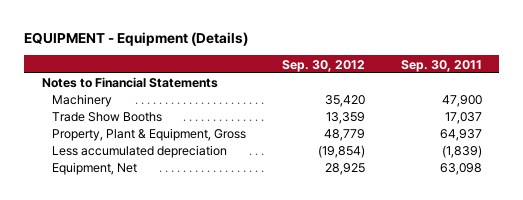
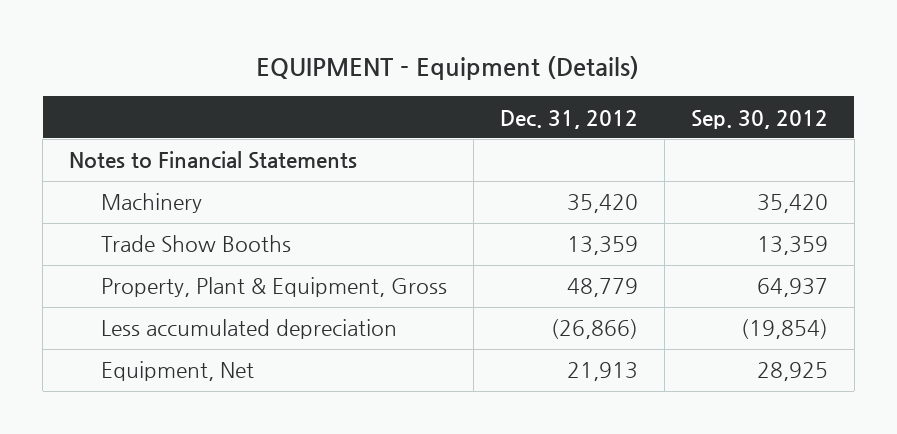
- | Sep. 30, 2012 | Sep. 30, 2011
+ | Dec. 31, 2012 | Sep. 30, 2012
- Property, Plant & Equipment, Gross | 48,779 | 64,937
+ Property, Plant & Equipment, Gross | 48,779 | 64,937

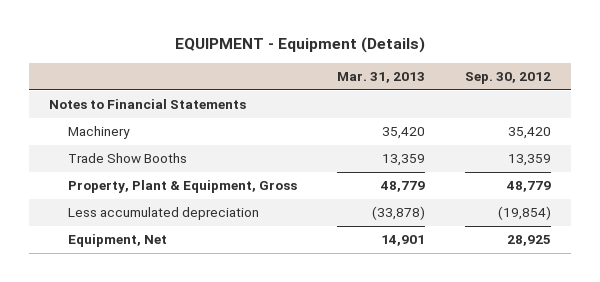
- | Dec. 31, 2012 | Sep. 30, 2012
+ | Mar. 31, 2013 | Sep. 30, 2012
- Property, Plant & Equipment, Gross | 48,779 | 64,937
+ Property, Plant & Equipment, Gross | 48,779 | 48,779

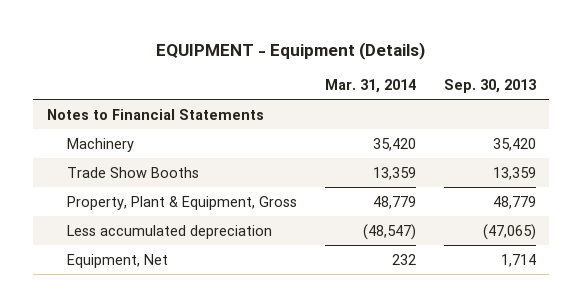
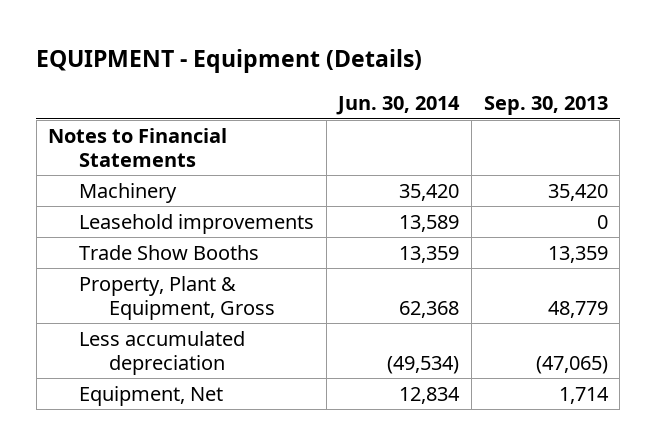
- | Mar. 31, 2014 | Sep. 30, 2013
+ | Jun. 30, 2014 | Sep. 30, 2013
+ Leasehold improvements | 13,589 | 0

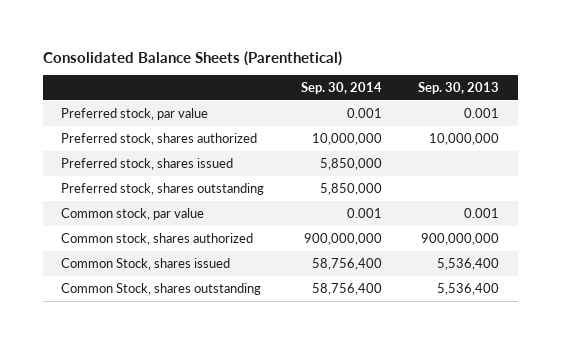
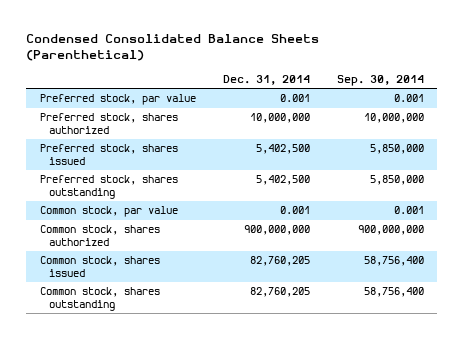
- Consolidated Balance Sheets (Parenthetical)
+ Condensed Consolidated Balance Sheets (Parenthetical)
- | Sep. 30, 2014 | Sep. 30, 2013
+ | Dec. 31, 2014 | Sep. 30, 2014
- Common Stock, shares issued | 58,756,400 | 5,536,400
- Common Stock, shares outstanding | 58,756,400 | 5,536,400
+ Common stock, shares issued | 82,760,205 | 58,756,400
+ Common stock, shares outstanding | 82,760,205 | 58,756,400

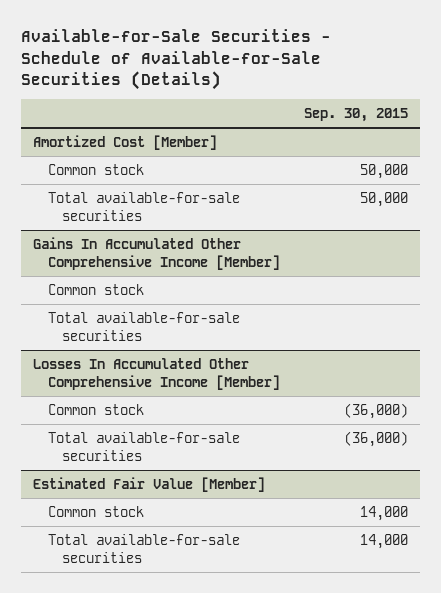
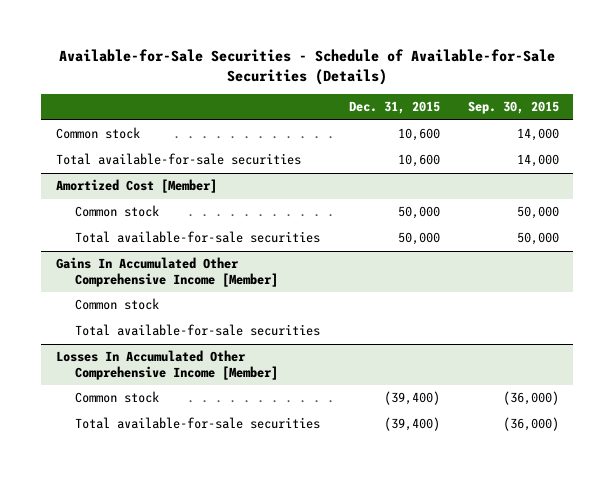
- | Sep. 30, 2015
+ | Dec. 31, 2015 | Sep. 30, 2015
+ Common stock | 10,600 | 14,000
+ Total available-for-sale securities | 10,600 | 14,000
- Estimated Fair Value [Member]
- Common stock | 14,000
- Total available-for-sale securities | 14,000

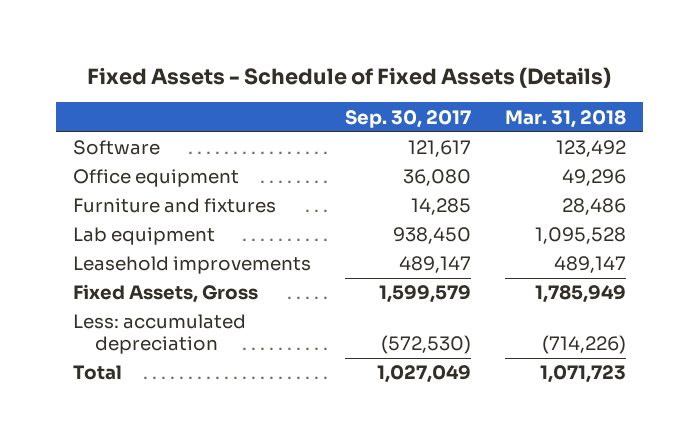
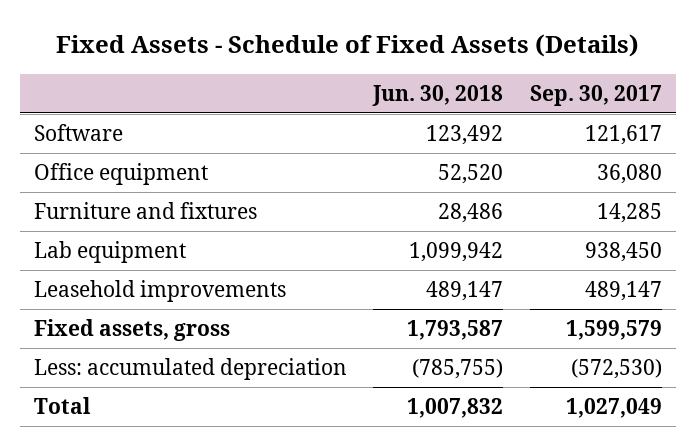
- | Sep. 30, 2017 | Mar. 31, 2018
+ | Jun. 30, 2018 | Sep. 30, 2017
- Fixed Assets, Gross | 1,599,579 | 1,785,949
+ Fixed assets, gross | 1,793,587 | 1,599,579

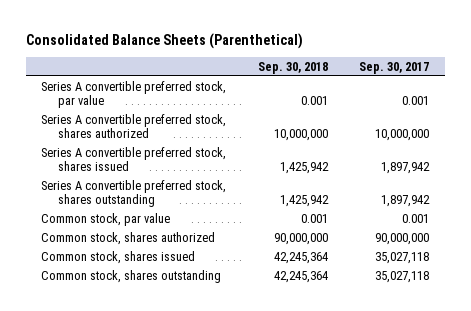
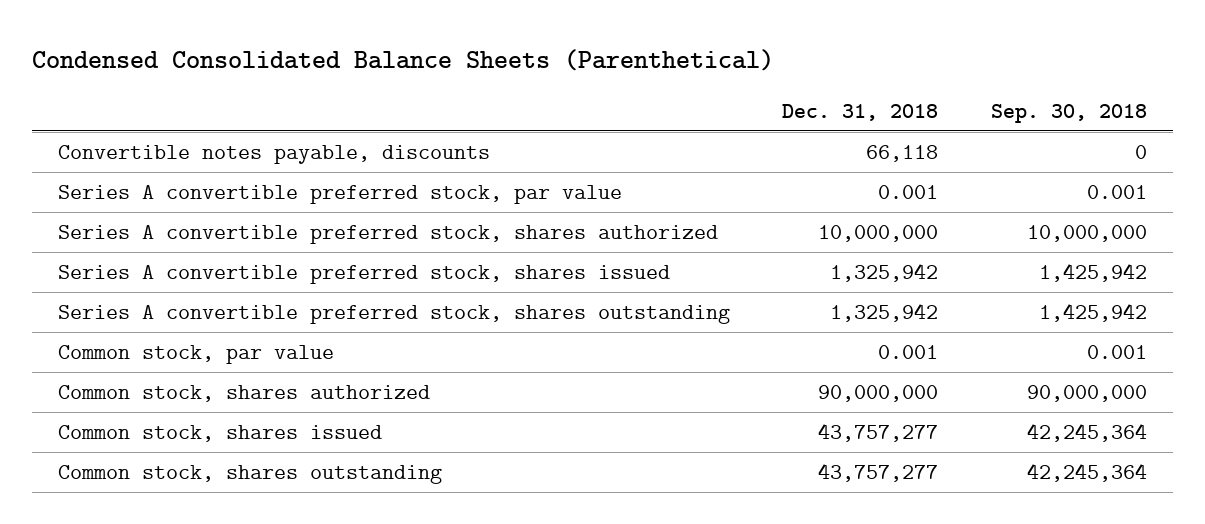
- Consolidated Balance Sheets (Parenthetical)
+ Condensed Consolidated Balance Sheets (Parenthetical)
- | Sep. 30, 2018 | Sep. 30, 2017
+ | Dec. 31, 2018 | Sep. 30, 2018
+ Convertible notes payable, discounts | 66,118 | 0

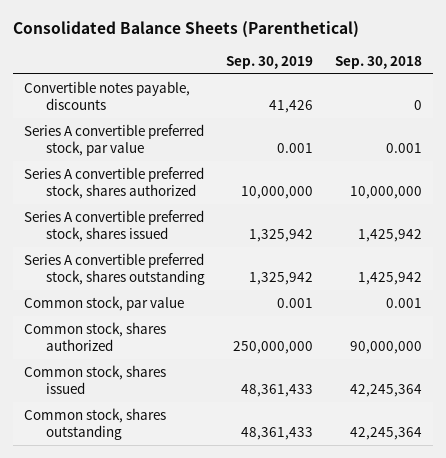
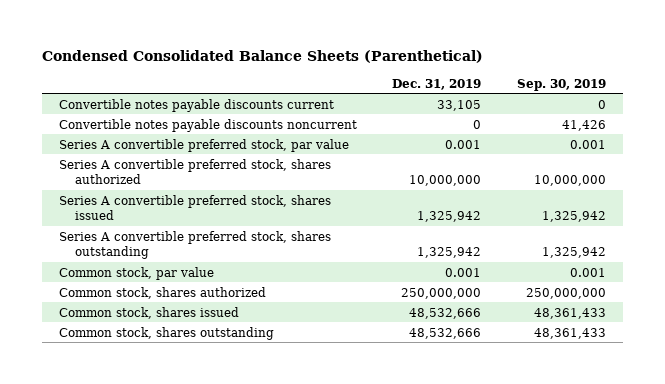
- Consolidated Balance Sheets (Parenthetical)
+ Condensed Consolidated Balance Sheets (Parenthetical)
- | Sep. 30, 2019 | Sep. 30, 2018
+ | Dec. 31, 2019 | Sep. 30, 2019
- Convertible notes payable, discounts | 41,426 | 0
+ Convertible notes payable discounts current | 33,105 | 0
+ Convertible notes payable discounts noncurrent | 0 | 41,426

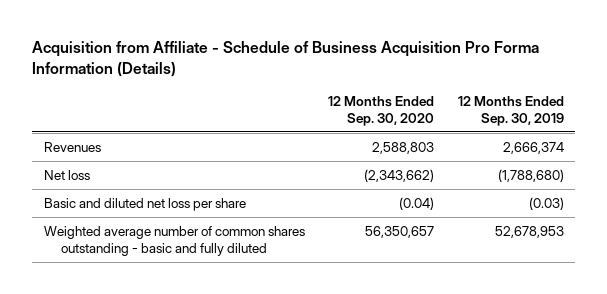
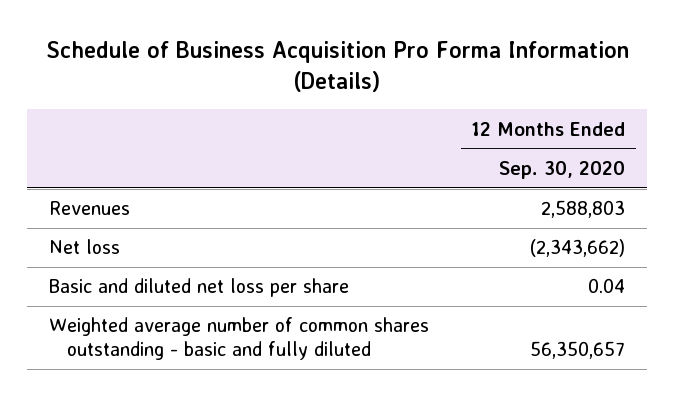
- Acquisition from Affiliate - Schedule of Business Acquisition Pro Forma Information (Details)
+ Schedule of Business Acquisition Pro Forma Information (Details)
- | 12 Months Ended Sep. 30, 2020 | 12 Months Ended Sep. 30, 2019
+ | 12 Months Ended Sep. 30, 2020
- Basic and diluted net loss per share | (0.04) | (0.03)
+ Basic and diluted net loss per share | 0.04

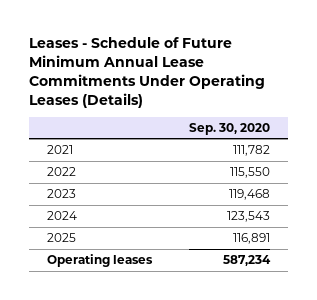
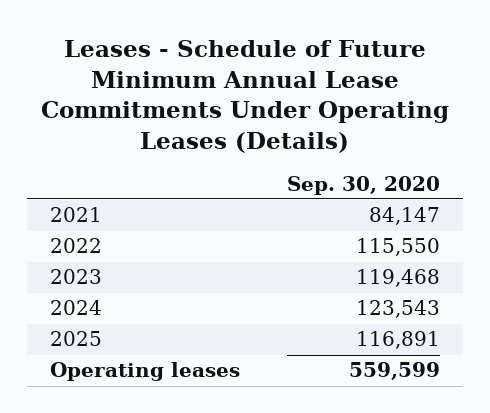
- 2021 | 111,782
+ 2021 | 84,147
- Operating leases | 587,234
+ Operating leases | 559,599

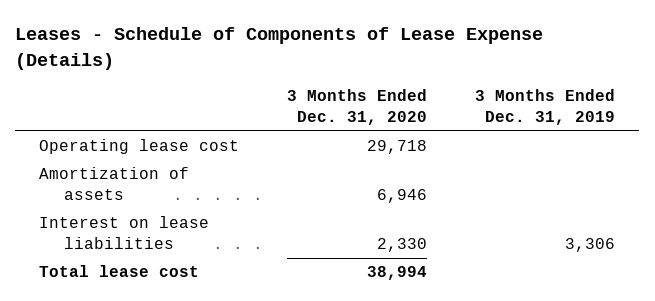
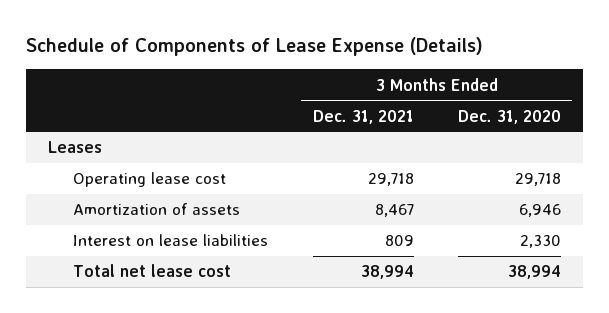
- Leases - Schedule of Components of Lease Expense (Details)
+ Schedule of Components of Lease Expense (Details)
- | 3 Months Ended Dec. 31, 2020 | 3 Months Ended Dec. 31, 2019
+ | 3 Months Ended Dec. 31, 2021 | 3 Months Ended Dec. 31, 2020
+ Leases
- Total lease cost | 38,994 |
+ Total net lease cost | 38,994 | 38,994

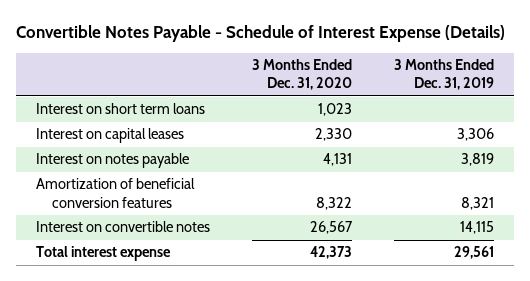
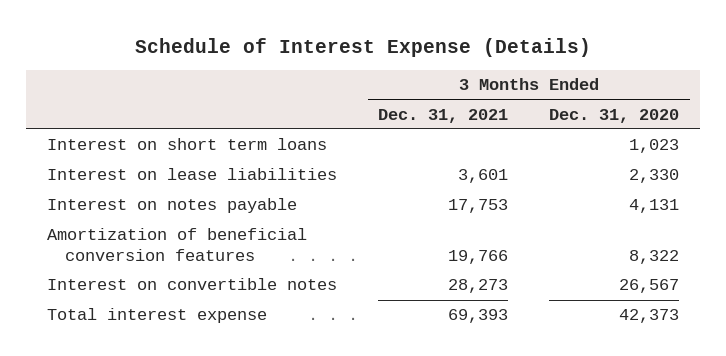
- Convertible Notes Payable - Schedule of Interest Expense (Details)
+ Schedule of Interest Expense (Details)
- | 3 Months Ended Dec. 31, 2020 | 3 Months Ended Dec. 31, 2019
+ | 3 Months Ended Dec. 31, 2021 | 3 Months Ended Dec. 31, 2020
- Interest on capital leases | 2,330 | 3,306
+ Interest on lease liabilities | 3,601 | 2,330

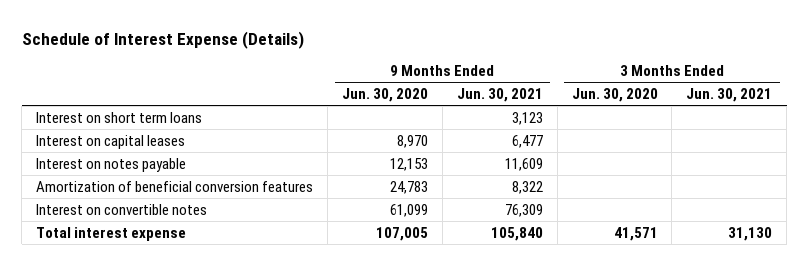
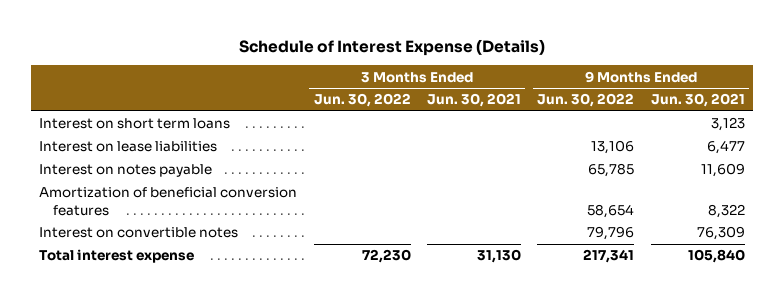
- | 9 Months Ended Jun. 30, 2020 | 9 Months Ended Jun. 30, 2021 | 3 Months Ended Jun. 30, 2020 | 3 Months Ended Jun. 30, 2021
+ | 3 Months Ended Jun. 30, 2022 | 3 Months Ended Jun. 30, 2021 | 9 Months Ended Jun. 30, 2022 | 9 Months Ended Jun. 30, 2021
- Interest on capital leases | 8,970 | 6,477 | |
+ Interest on lease liabilities | | | 13,106 | 6,477

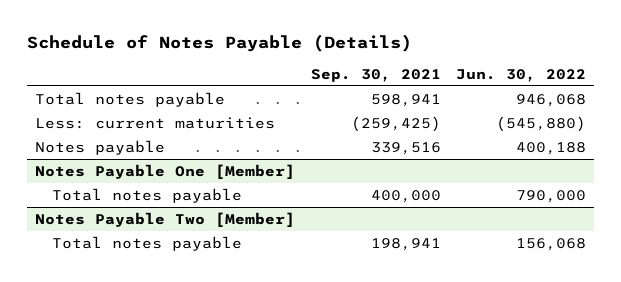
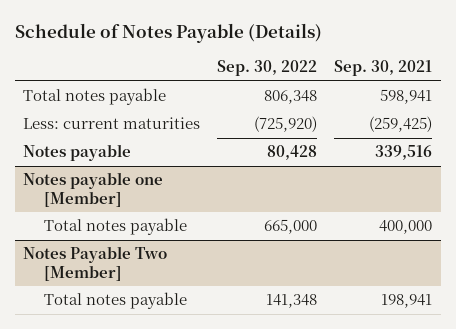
- | Sep. 30, 2021 | Jun. 30, 2022
+ | Sep. 30, 2022 | Sep. 30, 2021
- Notes Payable One [Member]
+ Notes payable one [Member]

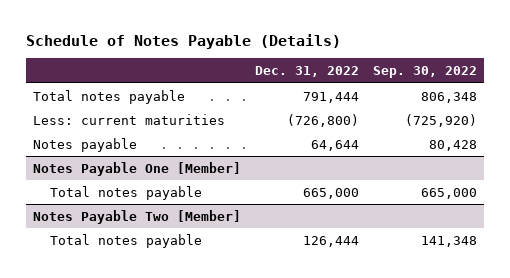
- | Sep. 30, 2022 | Sep. 30, 2021
+ | Dec. 31, 2022 | Sep. 30, 2022
- Notes payable one [Member]
+ Notes Payable One [Member]

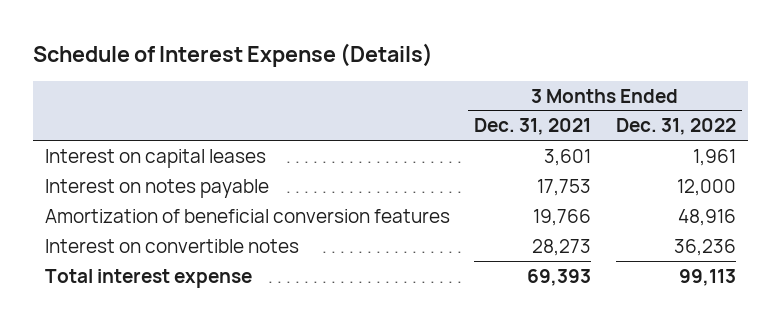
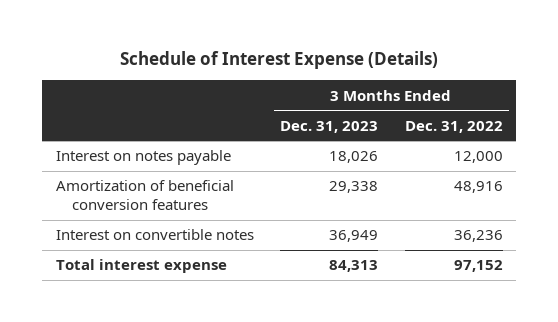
- | 3 Months Ended Dec. 31, 2021 | 3 Months Ended Dec. 31, 2022
+ | 3 Months Ended Dec. 31, 2023 | 3 Months Ended Dec. 31, 2022
- Interest on capital leases | 3,601 | 1,961
- Total interest expense | 69,393 | 99,113
+ Total interest expense | 84,313 | 97,152

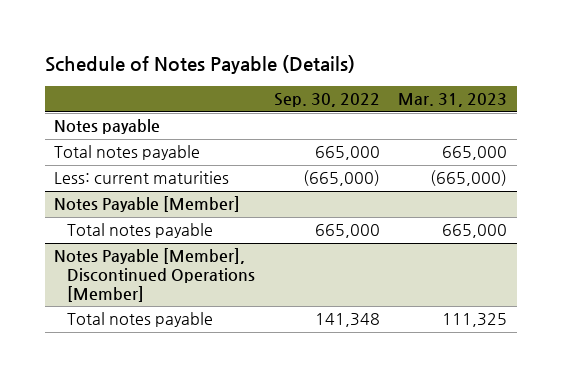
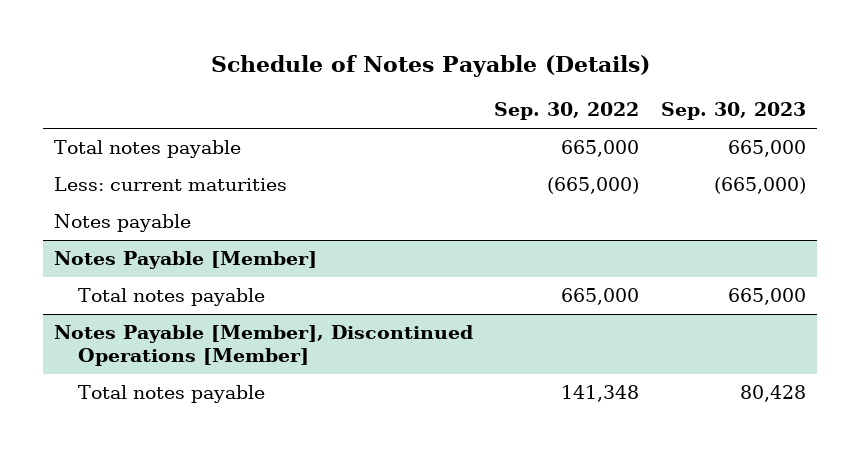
- | Sep. 30, 2022 | Mar. 31, 2023
+ | Sep. 30, 2022 | Sep. 30, 2023
moved down: Notes payable

